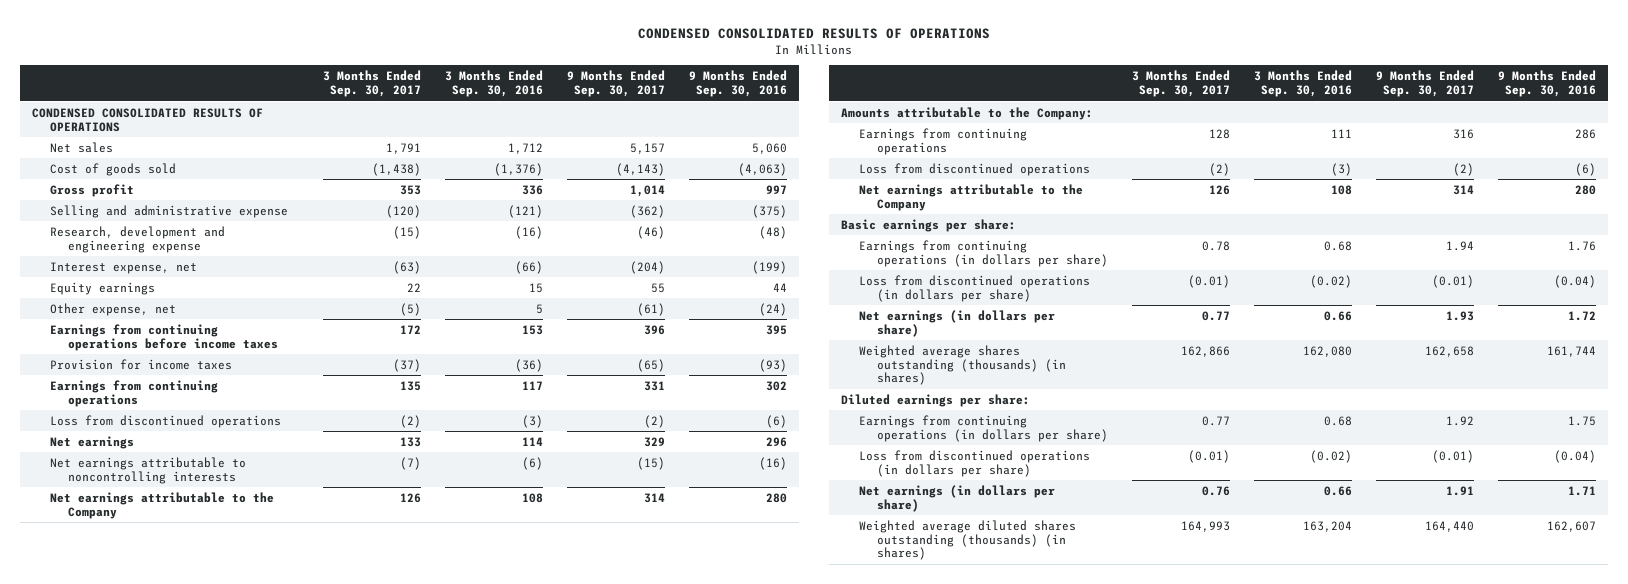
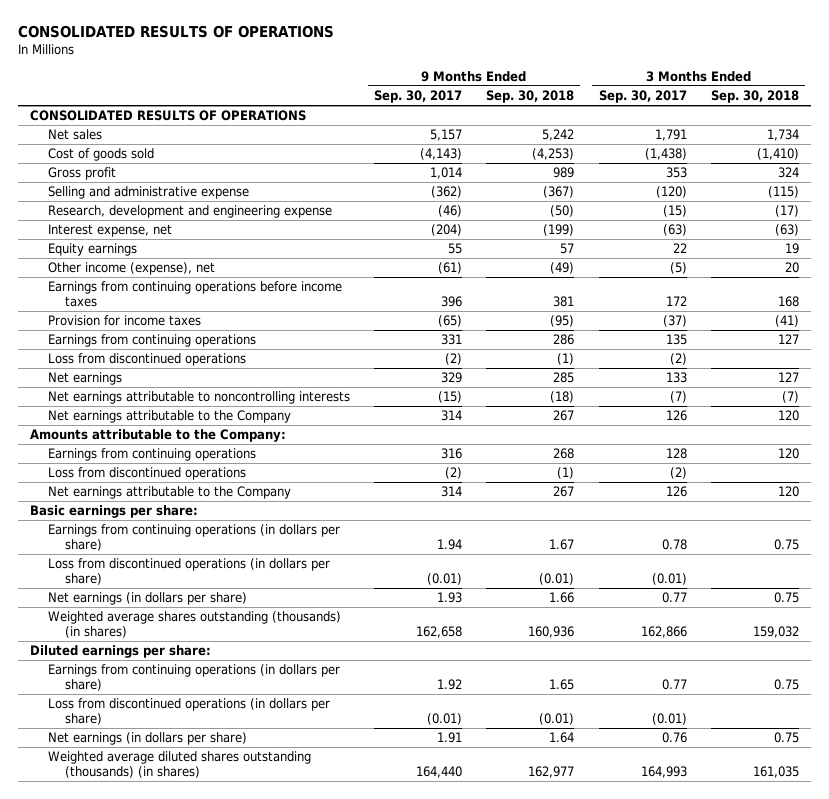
- CONDENSED CONSOLIDATED RESULTS OF OPERATIONS
+ CONSOLIDATED RESULTS OF OPERATIONS
- | 3 Months Ended Sep. 30, 2017 | 3 Months Ended Sep. 30, 2016 | 9 Months Ended Sep. 30, 2017 | 9 Months Ended Sep. 30, 2016
+ | 9 Months Ended Sep. 30, 2017 | 9 Months Ended Sep. 30, 2018 | 3 Months Ended Sep. 30, 2017 | 3 Months Ended Sep. 30, 2018
- CONDENSED CONSOLIDATED RESULTS OF OPERATIONS
+ CONSOLIDATED RESULTS OF OPERATIONS
- Other expense, net | (5) | 5 | (61) | (24)
+ Other income (expense), net | (61) | (49) | (5) | 20

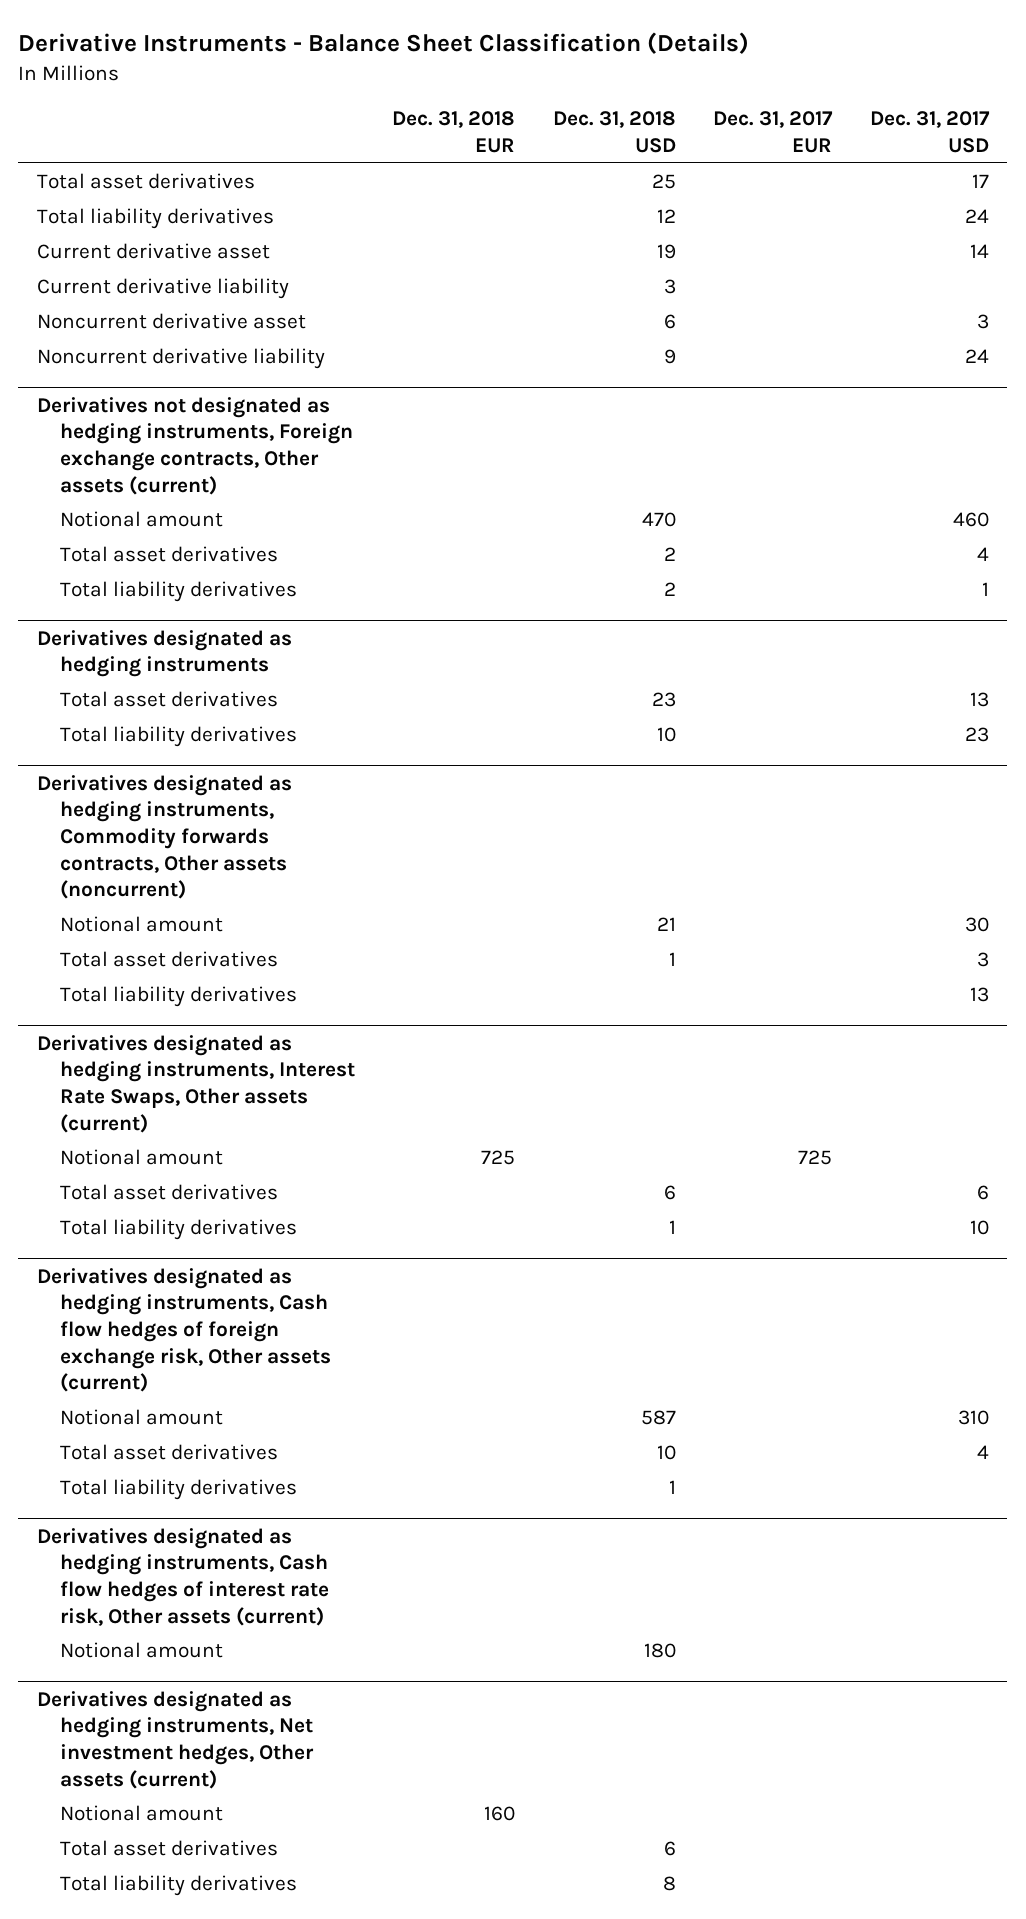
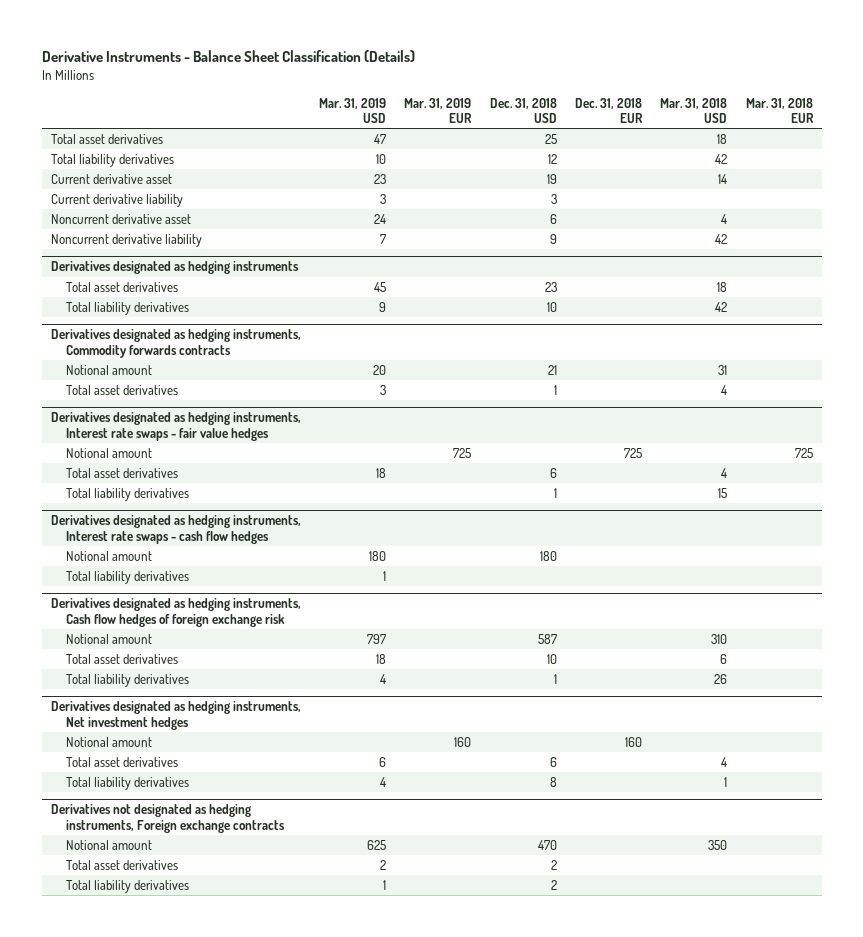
- | Dec. 31, 2018 EUR | Dec. 31, 2018 USD | Dec. 31, 2017 EUR | Dec. 31, 2017 USD
+ | Mar. 31, 2019 USD | Mar. 31, 2019 EUR | Dec. 31, 2018 USD | Dec. 31, 2018 EUR | Mar. 31, 2018 USD | Mar. 31, 2018 EUR
- Derivatives not designated as hedging instruments, Foreign exchange contracts, Other assets (current)
- Notional amount | | 470 | | 460
- Total asset derivatives | | 2 | | 4
- Total liability derivatives | | 2 | | 1
- Derivatives designated as hedging instruments, Commodity forwards contracts, Other assets (noncurrent)
+ Derivatives designated as hedging instruments, Commodity forwards contracts
- Total liability derivatives | | | | 13
- Derivatives designated as hedging instruments, Interest Rate Swaps, Other assets (current)
+ Derivatives designated as hedging instruments, Interest rate swaps - fair value hedges
- Derivatives designated as hedging instruments, Cash flow hedges of foreign exchange risk, Other assets (current)
+ Derivatives designated as hedging instruments, Interest rate swaps - cash flow hedges
+ Notional amount | 180 | | 180 | | |
+ Total liability derivatives | 1 | | | | |
+ Derivatives designated as hedging instruments, Cash flow hedges of foreign exchange risk
- Derivatives designated as hedging instruments, Cash flow hedges of interest rate risk, Other assets (current)
- Notional amount | | 180 | |
- Derivatives designated as hedging instruments, Net investment hedges, Other assets (current)
+ Derivatives designated as hedging instruments, Net investment hedges
+ Derivatives not designated as hedging instruments, Foreign exchange contracts
+ Notional amount | 625 | | 470 | | 350 |
+ Total asset derivatives | 2 | | 2 | | |
+ Total liability derivatives | 1 | | 2 | | |

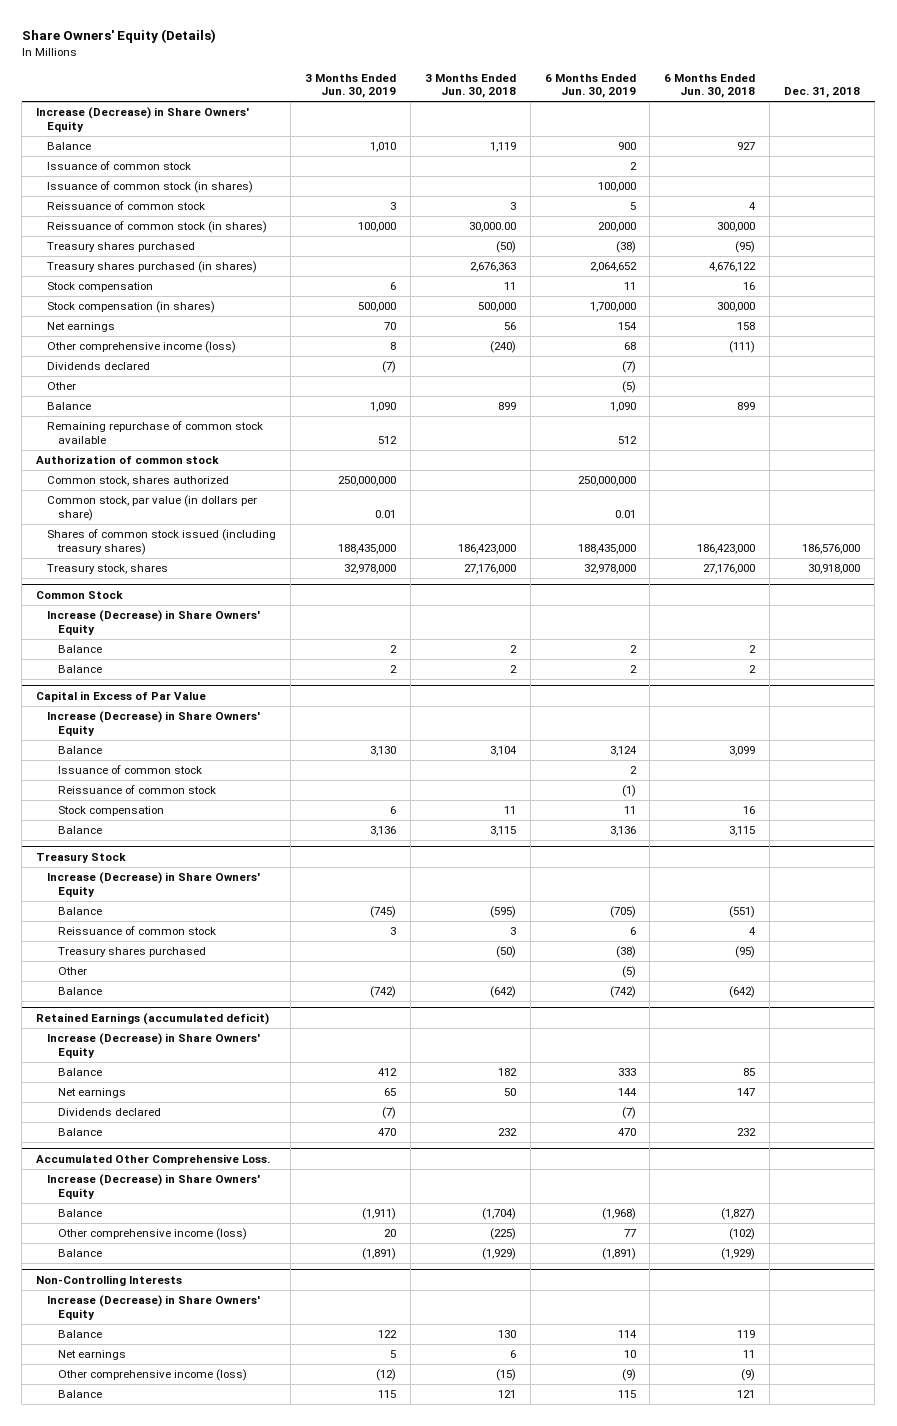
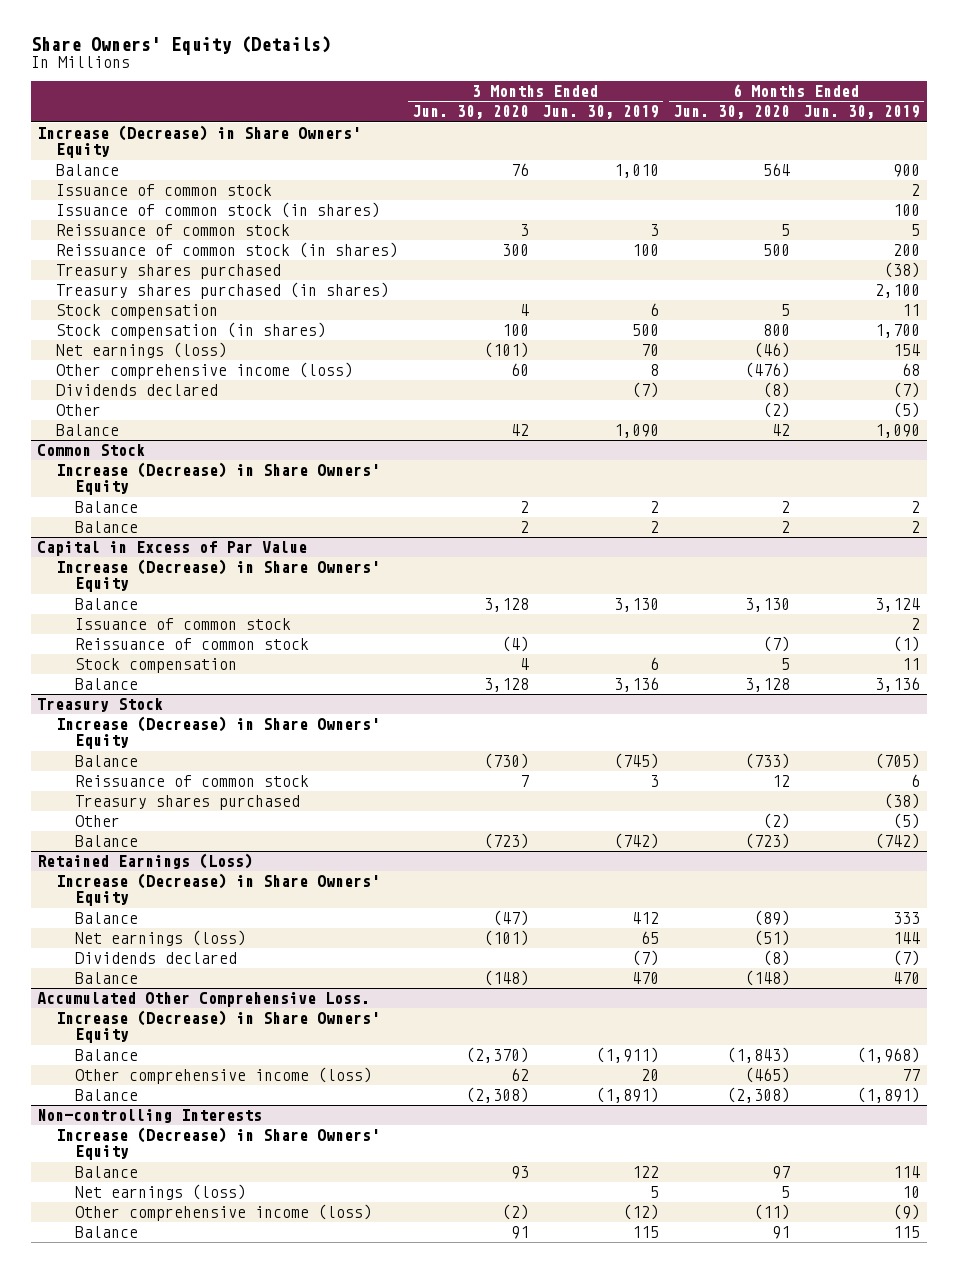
- | 3 Months Ended Jun. 30, 2019 | 3 Months Ended Jun. 30, 2018 | 6 Months Ended Jun. 30, 2019 | 6 Months Ended Jun. 30, 2018 | Dec. 31, 2018
+ | 3 Months Ended Jun. 30, 2020 | 3 Months Ended Jun. 30, 2019 | 6 Months Ended Jun. 30, 2020 | 6 Months Ended Jun. 30, 2019
- Issuance of common stock (in shares) | | | 100,000 | |
+ Issuance of common stock (in shares) | | | | 100
- Reissuance of common stock (in shares) | 100,000 | 30,000.00 | 200,000 | 300,000 |
+ Reissuance of common stock (in shares) | 300 | 100 | 500 | 200
- Treasury shares purchased (in shares) | | 2,676,363 | 2,064,652 | 4,676,122 |
+ Treasury shares purchased (in shares) | | | | 2,100
- Stock compensation (in shares) | 500,000 | 500,000 | 1,700,000 | 300,000 |
- Net earnings | 70 | 56 | 154 | 158 |
+ Stock compensation (in shares) | 100 | 500 | 800 | 1,700
+ Net earnings (loss) | (101) | 70 | (46) | 154
- Remaining repurchase of common stock available | 512 | | 512 | |
- Authorization of common stock
- Common stock, shares authorized | 250,000,000 | | 250,000,000 | |
- Common stock, par value (in dollars per share) | 0.01 | | 0.01 | |
- Shares of common stock issued (including treasury shares) | 188,435,000 | 186,423,000 | 188,435,000 | 186,423,000 | 186,576,000
- Treasury stock, shares | 32,978,000 | 27,176,000 | 32,978,000 | 27,176,000 | 30,918,000
- Retained Earnings (accumulated deficit)
+ Retained Earnings (Loss)
- Net earnings | 65 | 50 | 144 | 147 |
+ Net earnings (loss) | (101) | 65 | (51) | 144
- Non-Controlling Interests
+ Non-controlling Interests
- Net earnings | 5 | 6 | 10 | 11 |
+ Net earnings (loss) | | 5 | 5 | 10

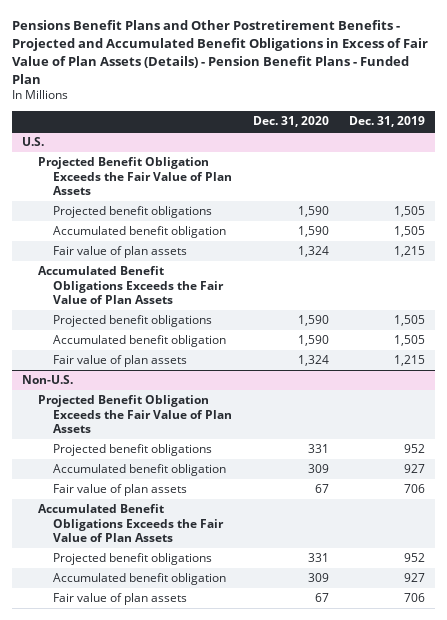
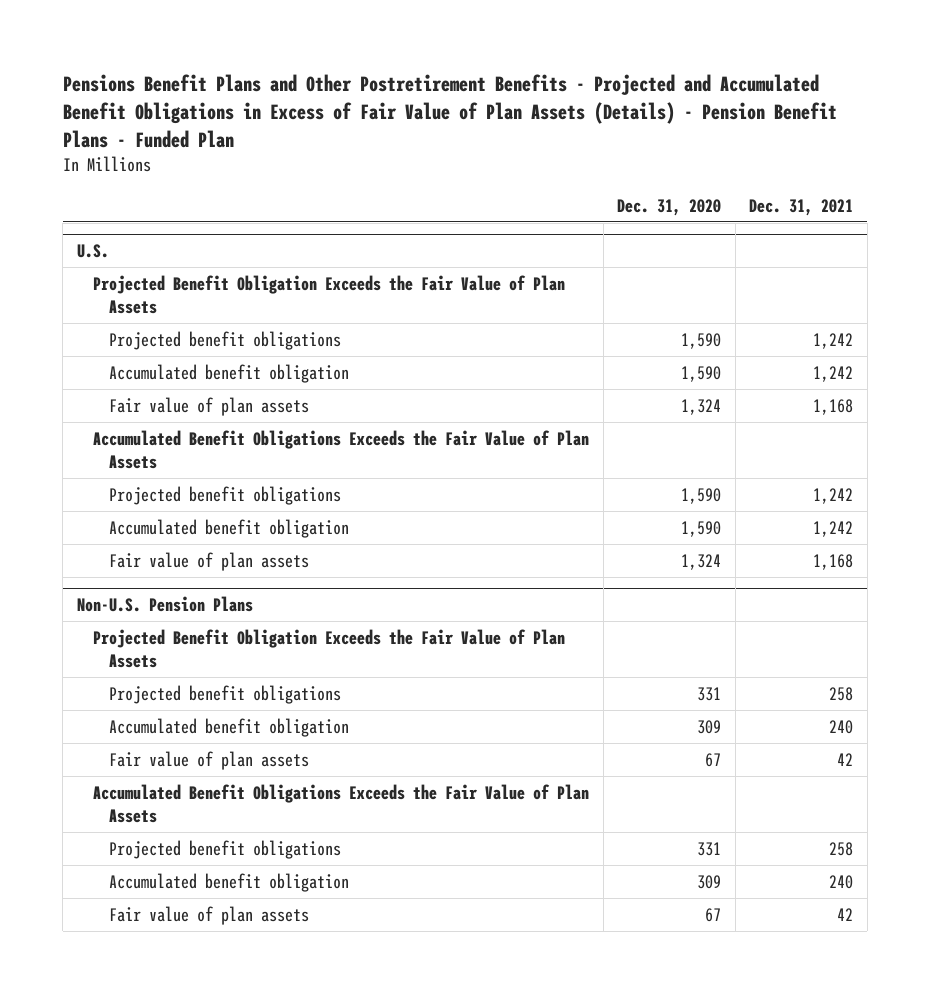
- | Dec. 31, 2020 | Dec. 31, 2019
+ | Dec. 31, 2020 | Dec. 31, 2021
- Non-U.S.
+ Non-U.S. Pension Plans

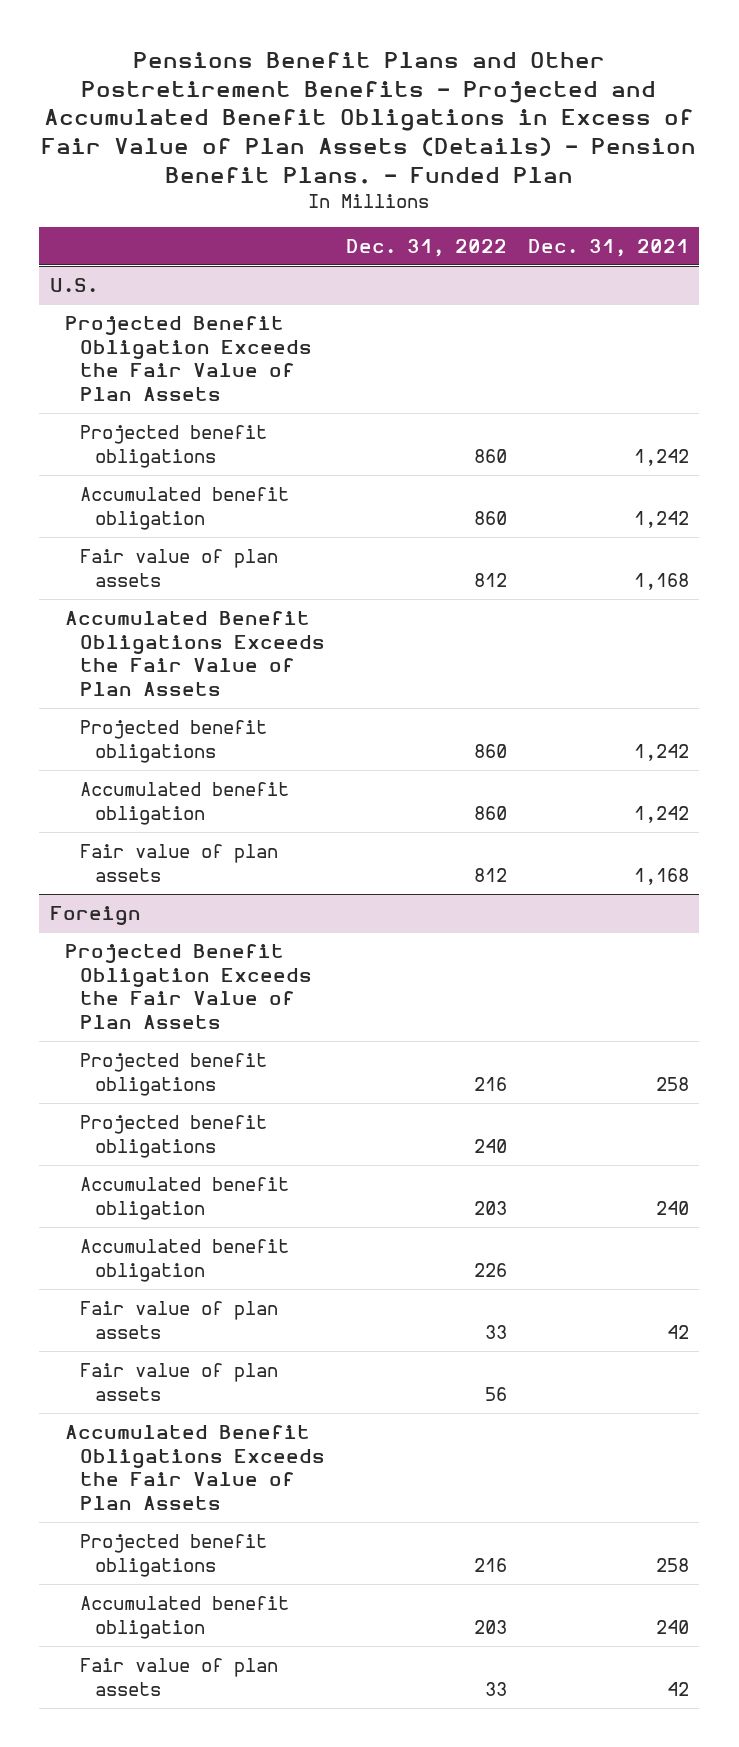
- Pensions Benefit Plans and Other Postretirement Benefits - Projected and Accumulated Benefit Obligations in Excess of Fair Value of Plan Assets (Details) - Pension Benefit Plans - Funded Plan
+ Pensions Benefit Plans and Other Postretirement Benefits - Projected and Accumulated Benefit Obligations in Excess of Fair Value of Plan Assets (Details) - Pension Benefit Plans. - Funded Plan
- | Dec. 31, 2020 | Dec. 31, 2021
+ | Dec. 31, 2022 | Dec. 31, 2021
- Non-U.S. Pension Plans
+ Foreign
+ Projected benefit obligations | 240 |
+ Accumulated benefit obligation | 226 |
+ Fair value of plan assets | 56 |

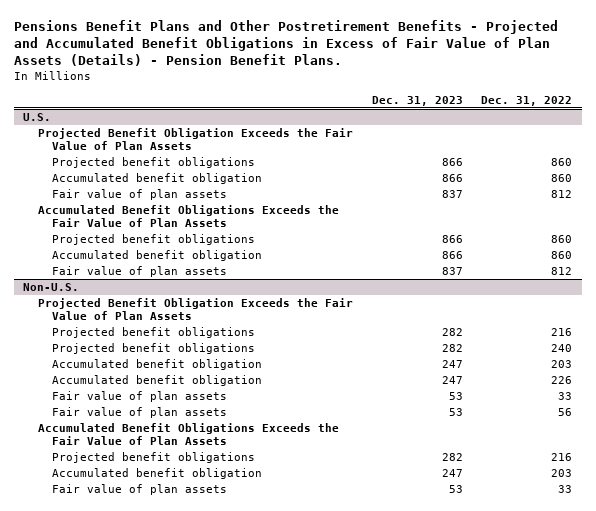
- Pensions Benefit Plans and Other Postretirement Benefits - Projected and Accumulated Benefit Obligations in Excess of Fair Value of Plan Assets (Details) - Pension Benefit Plans. - Funded Plan
+ Pensions Benefit Plans and Other Postretirement Benefits - Projected and Accumulated Benefit Obligations in Excess of Fair Value of Plan Assets (Details) - Pension Benefit Plans.
- | Dec. 31, 2022 | Dec. 31, 2021
+ | Dec. 31, 2023 | Dec. 31, 2022
- Foreign
+ Non-U.S.

